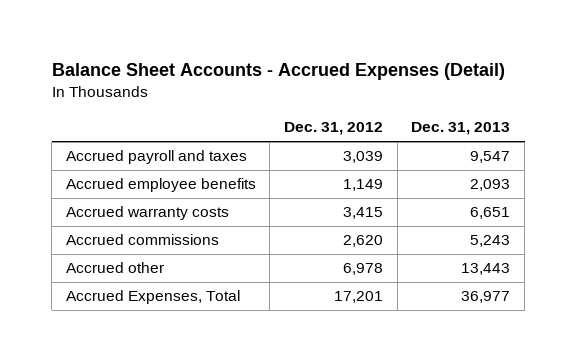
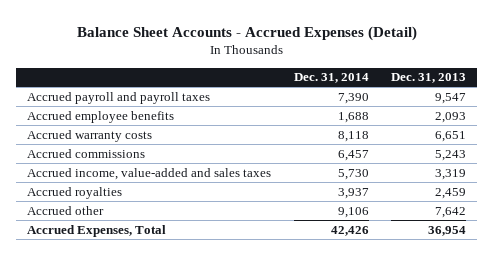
- | Dec. 31, 2012 | Dec. 31, 2013
+ | Dec. 31, 2014 | Dec. 31, 2013
- Accrued payroll and taxes | 3,039 | 9,547
+ Accrued payroll and payroll taxes | 7,390 | 9,547
- Accrued other | 6,978 | 13,443
- Accrued Expenses, Total | 17,201 | 36,977
+ Accrued income, value-added and sales taxes | 5,730 | 3,319
+ Accrued royalties | 3,937 | 2,459
+ Accrued other | 9,106 | 7,642
+ Accrued Expenses, Total | 42,426 | 36,954

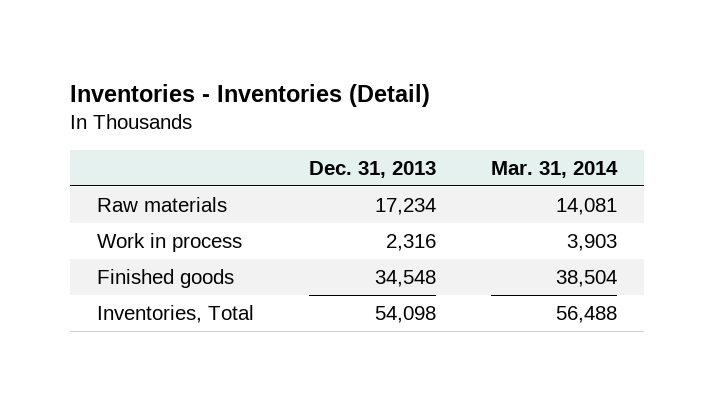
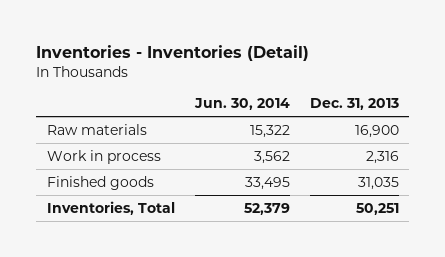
- | Dec. 31, 2013 | Mar. 31, 2014
+ | Jun. 30, 2014 | Dec. 31, 2013
- Raw materials | 17,234 | 14,081
+ Raw materials | 15,322 | 16,900
- Finished goods | 34,548 | 38,504
- Inventories, Total | 54,098 | 56,488
+ Finished goods | 33,495 | 31,035
+ Inventories, Total | 52,379 | 50,251

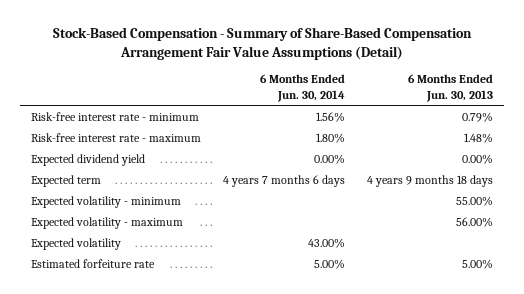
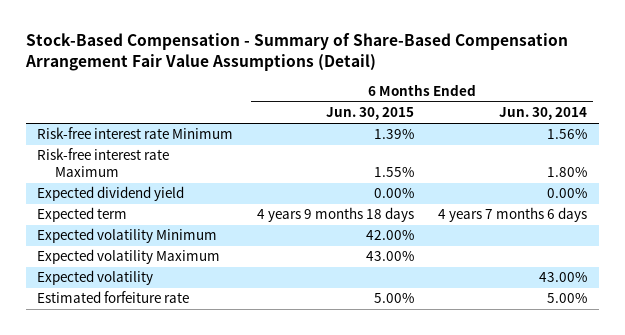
- | 6 Months Ended Jun. 30, 2014 | 6 Months Ended Jun. 30, 2013
+ | 6 Months Ended Jun. 30, 2015 | 6 Months Ended Jun. 30, 2014
- Risk-free interest rate - minimum | 1.56% | 0.79%
- Risk-free interest rate - maximum | 1.80% | 1.48%
+ Risk-free interest rate Minimum | 1.39% | 1.56%
+ Risk-free interest rate Maximum | 1.55% | 1.80%
- Expected volatility - minimum | | 55.00%
- Expected volatility - maximum | | 56.00%
+ Expected volatility Minimum | 42.00% |
+ Expected volatility Maximum | 43.00% |

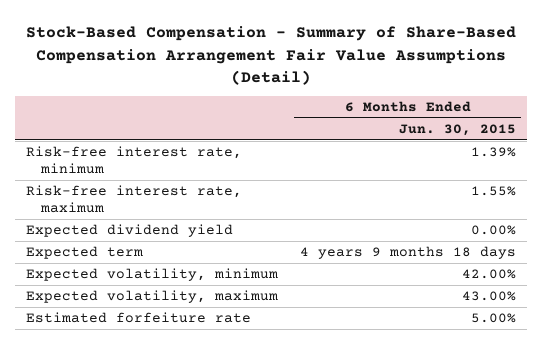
- | 6 Months Ended Jun. 30, 2015 | 6 Months Ended Jun. 30, 2014
+ | 6 Months Ended Jun. 30, 2015
- Risk-free interest rate Minimum | 1.39% | 1.56%
- Risk-free interest rate Maximum | 1.55% | 1.80%
+ Risk-free interest rate, minimum | 1.39%
+ Risk-free interest rate, maximum | 1.55%
- Expected volatility Minimum | 42.00% |
- Expected volatility Maximum | 43.00% |
- Expected volatility | | 43.00%
+ Expected volatility, minimum | 42.00%
+ Expected volatility, maximum | 43.00%

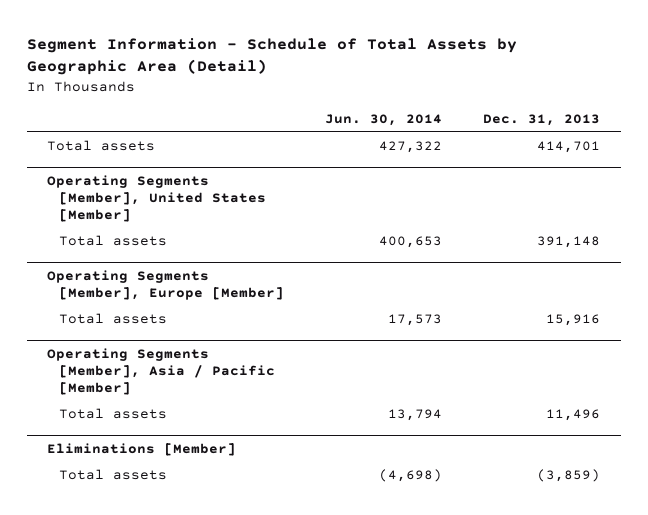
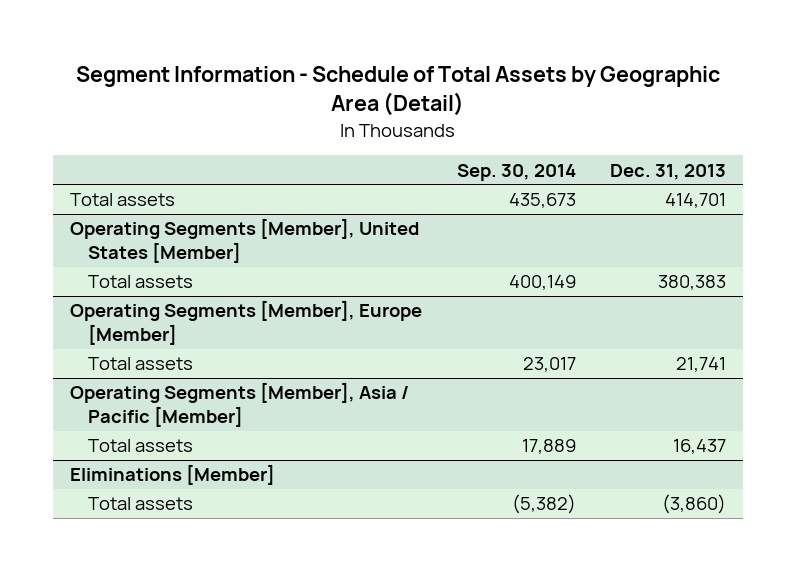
- | Jun. 30, 2014 | Dec. 31, 2013
+ | Sep. 30, 2014 | Dec. 31, 2013
@ Operating Segments [Member], United States [Member]
- Total assets | 400,653 | 391,148
+ Total assets | 400,149 | 380,383
@ Operating Segments [Member], Europe [Member]
- Total assets | 17,573 | 15,916
+ Total assets | 23,017 | 21,741
@ Operating Segments [Member], Asia / Pacific [Member]
- Total assets | 13,794 | 11,496
+ Total assets | 17,889 | 16,437
@ Eliminations [Member]
- Total assets | (4,698) | (3,859)
+ Total assets | (5,382) | (3,860)

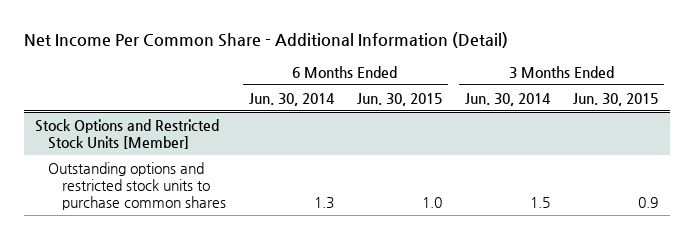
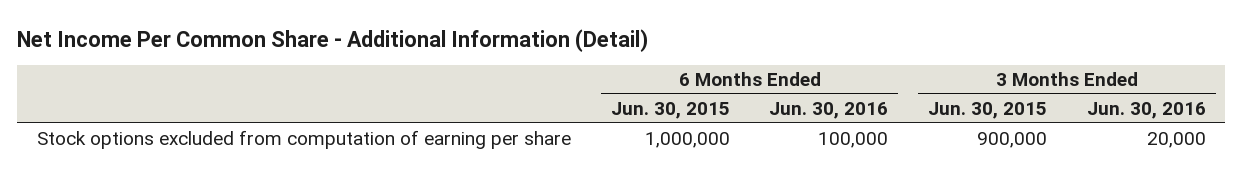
- | 6 Months Ended Jun. 30, 2014 | 6 Months Ended Jun. 30, 2015 | 3 Months Ended Jun. 30, 2014 | 3 Months Ended Jun. 30, 2015
+ | 6 Months Ended Jun. 30, 2015 | 6 Months Ended Jun. 30, 2016 | 3 Months Ended Jun. 30, 2015 | 3 Months Ended Jun. 30, 2016
- Stock Options and Restricted Stock Units [Member]
- Outstanding options and restricted stock units to purchase common shares | 1.3 | 1.0 | 1.5 | 0.9
+ Stock options excluded from computation of earning per share | 1,000,000 | 100,000 | 900,000 | 20,000

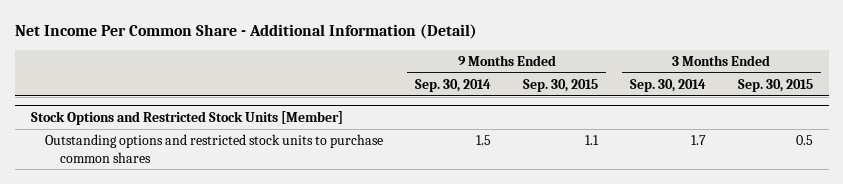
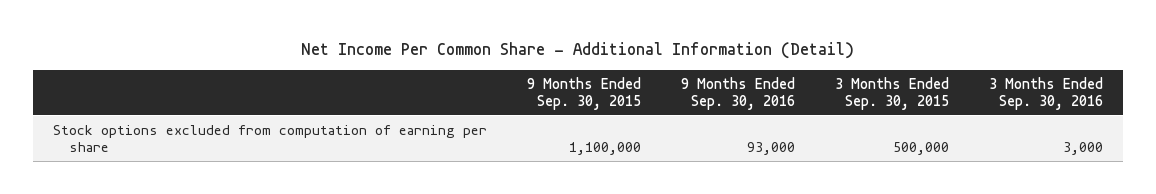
- | 9 Months Ended Sep. 30, 2014 | 9 Months Ended Sep. 30, 2015 | 3 Months Ended Sep. 30, 2014 | 3 Months Ended Sep. 30, 2015
+ | 9 Months Ended Sep. 30, 2015 | 9 Months Ended Sep. 30, 2016 | 3 Months Ended Sep. 30, 2015 | 3 Months Ended Sep. 30, 2016
- Stock Options and Restricted Stock Units [Member]
- Outstanding options and restricted stock units to purchase common shares | 1.5 | 1.1 | 1.7 | 0.5
+ Stock options excluded from computation of earning per share | 1,100,000 | 93,000 | 500,000 | 3,000

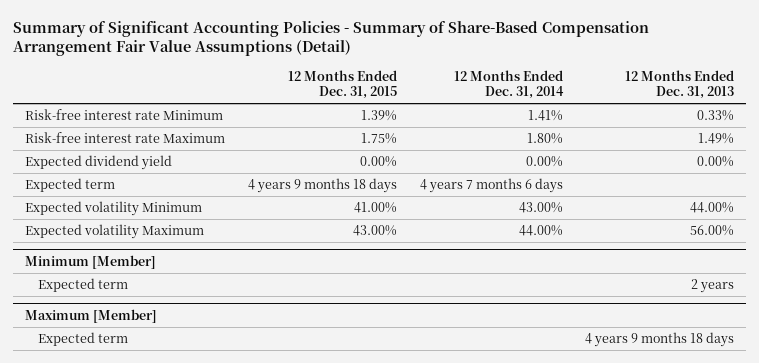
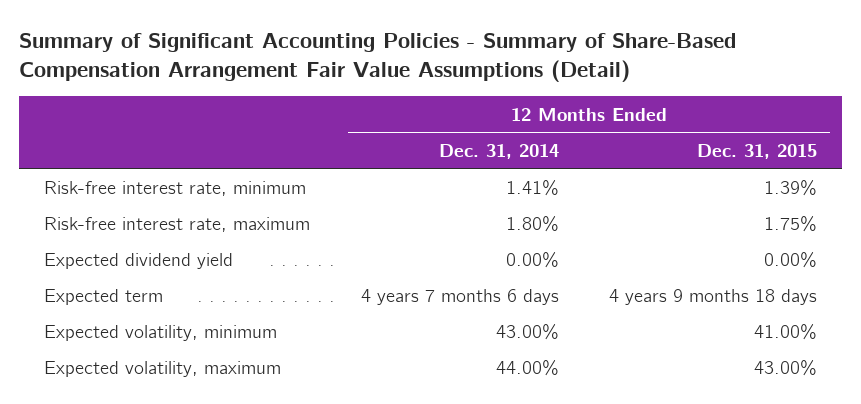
- | 12 Months Ended Dec. 31, 2015 | 12 Months Ended Dec. 31, 2014 | 12 Months Ended Dec. 31, 2013
+ | 12 Months Ended Dec. 31, 2014 | 12 Months Ended Dec. 31, 2015
- Risk-free interest rate Minimum | 1.39% | 1.41% | 0.33%
- Risk-free interest rate Maximum | 1.75% | 1.80% | 1.49%
+ Risk-free interest rate, minimum | 1.41% | 1.39%
+ Risk-free interest rate, maximum | 1.80% | 1.75%
- Expected volatility Minimum | 41.00% | 43.00% | 44.00%
- Expected volatility Maximum | 43.00% | 44.00% | 56.00%
- Minimum [Member]
- Expected term | | | 2 years
- Maximum [Member]
- Expected term | | | 4 years 9 months 18 days
+ Expected volatility, minimum | 43.00% | 41.00%
+ Expected volatility, maximum | 44.00% | 43.00%

